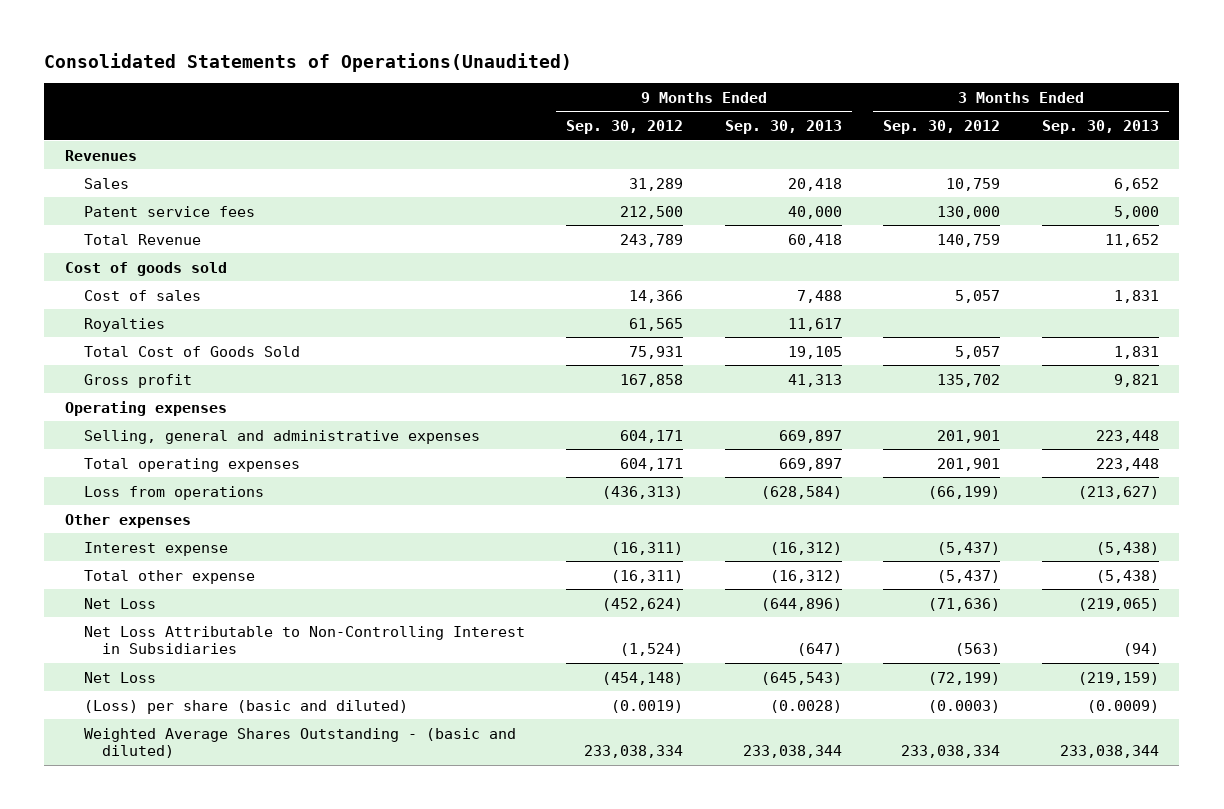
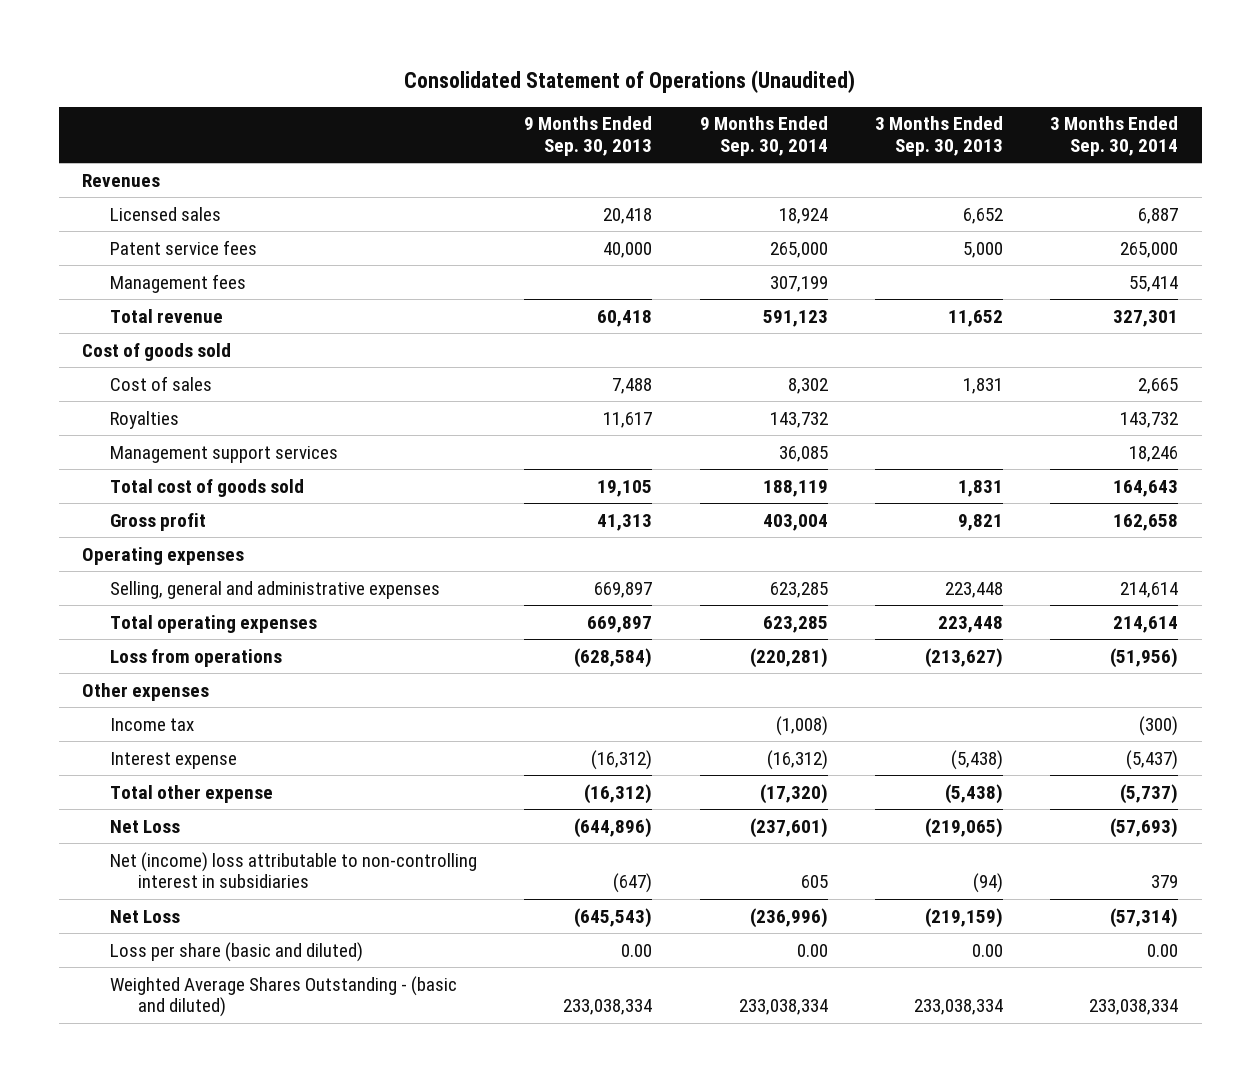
- Consolidated Statements of Operations(Unaudited)
+ Consolidated Statement of Operations (Unaudited)
- | 9 Months Ended Sep. 30, 2012 | 9 Months Ended Sep. 30, 2013 | 3 Months Ended Sep. 30, 2012 | 3 Months Ended Sep. 30, 2013
+ | 9 Months Ended Sep. 30, 2013 | 9 Months Ended Sep. 30, 2014 | 3 Months Ended Sep. 30, 2013 | 3 Months Ended Sep. 30, 2014
- Sales | 31,289 | 20,418 | 10,759 | 6,652
+ Licensed sales | 20,418 | 18,924 | 6,652 | 6,887
- Total Revenue | 243,789 | 60,418 | 140,759 | 11,652
+ Management fees | | 307,199 | | 55,414
+ Total revenue | 60,418 | 591,123 | 11,652 | 327,301
- Total Cost of Goods Sold | 75,931 | 19,105 | 5,057 | 1,831
+ Management support services | | 36,085 | | 18,246
+ Total cost of goods sold | 19,105 | 188,119 | 1,831 | 164,643
+ Income tax | | (1,008) | | (300)
- Net Loss Attributable to Non-Controlling Interest in Subsidiaries | (1,524) | (647) | (563) | (94)
+ Net (income) loss attributable to non-controlling interest in subsidiaries | (647) | 605 | (94) | 379
- (Loss) per share (basic and diluted) | (0.0019) | (0.0028) | (0.0003) | (0.0009)
- Weighted Average Shares Outstanding - (basic and diluted) | 233,038,334 | 233,038,344 | 233,038,334 | 233,038,344
+ Loss per share (basic and diluted) | 0.00 | 0.00 | 0.00 | 0.00
+ Weighted Average Shares Outstanding - (basic and diluted) | 233,038,334 | 233,038,334 | 233,038,334 | 233,038,334

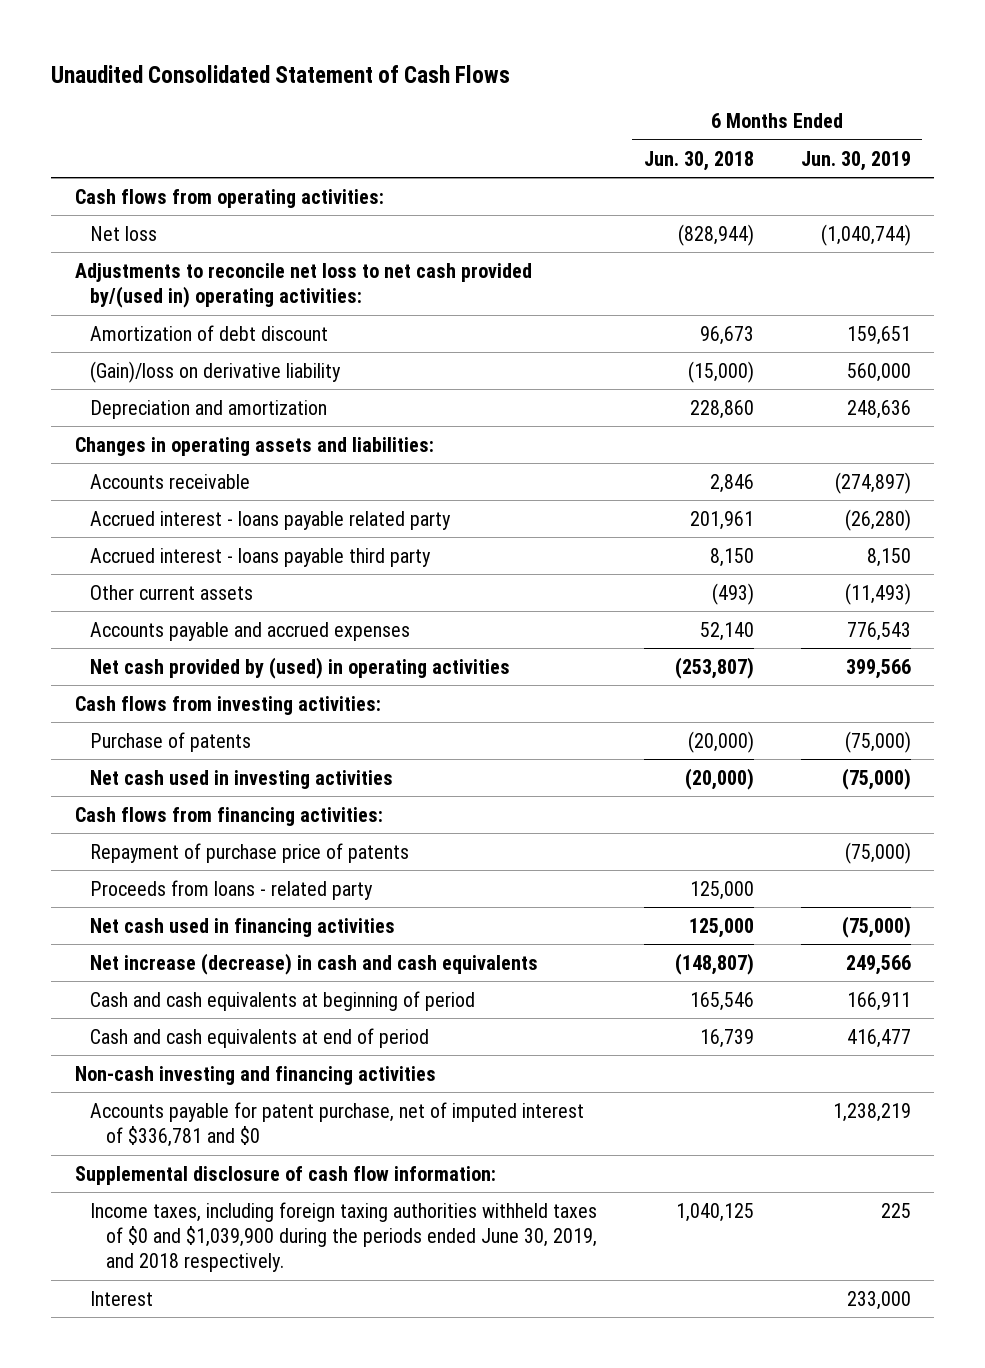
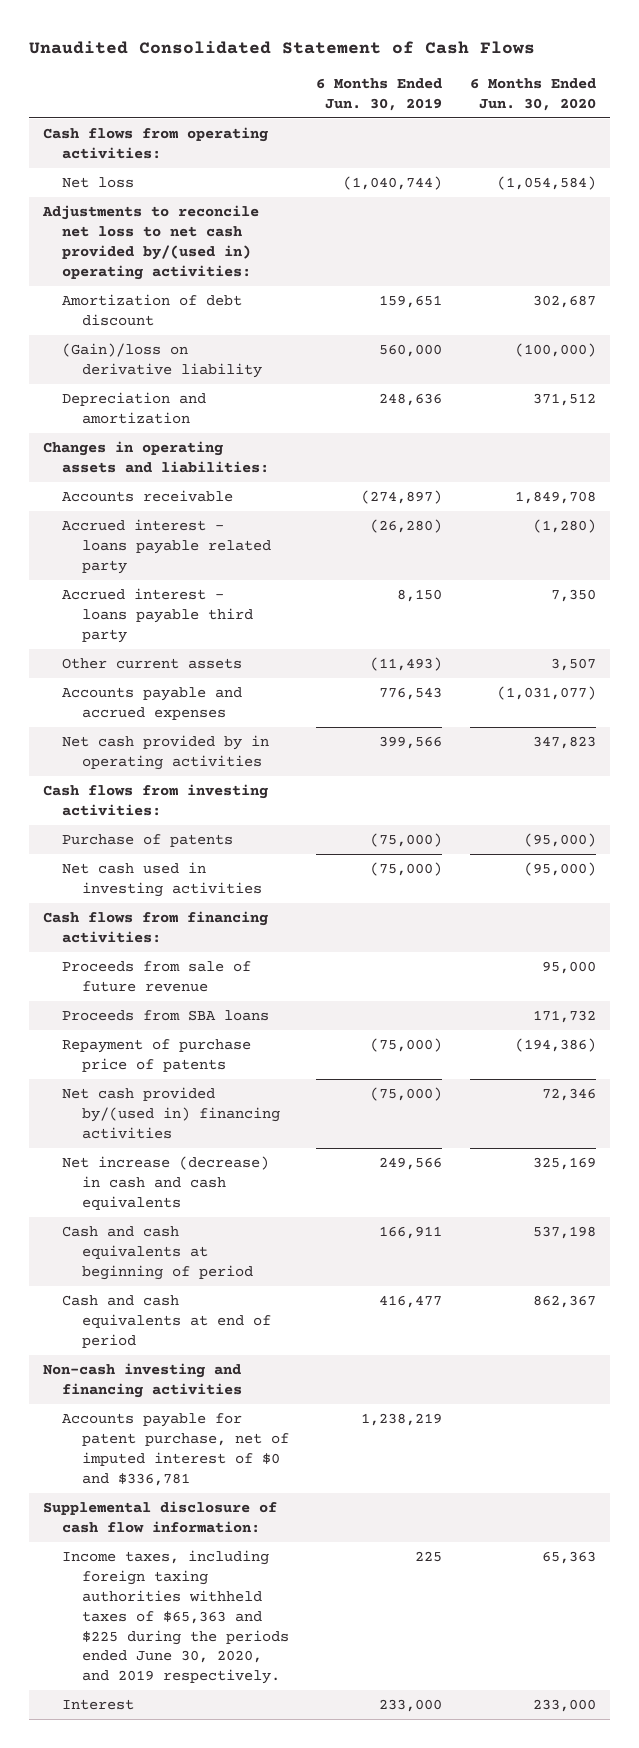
- | 6 Months Ended Jun. 30, 2018 | 6 Months Ended Jun. 30, 2019
+ | 6 Months Ended Jun. 30, 2019 | 6 Months Ended Jun. 30, 2020
- Net cash provided by (used) in operating activities | (253,807) | 399,566
+ Net cash provided by in operating activities | 399,566 | 347,823
+ Proceeds from sale of future revenue | | 95,000
+ Proceeds from SBA loans | | 171,732
- Proceeds from loans - related party | 125,000 |
- Net cash used in financing activities | 125,000 | (75,000)
+ Net cash provided by/(used in) financing activities | (75,000) | 72,346
- Accounts payable for patent purchase, net of imputed interest of $336,781 and $0 | | 1,238,219
+ Accounts payable for patent purchase, net of imputed interest of $0 and $336,781 | 1,238,219 |
- Income taxes, including foreign taxing authorities withheld taxes of $0 and $1,039,900 during the periods ended June 30, 2019, and 2018 respectively. | 1,040,125 | 225
+ Income taxes, including foreign taxing authorities withheld taxes of $65,363 and $225 during the periods ended June 30, 2020, and 2019 respectively. | 225 | 65,363

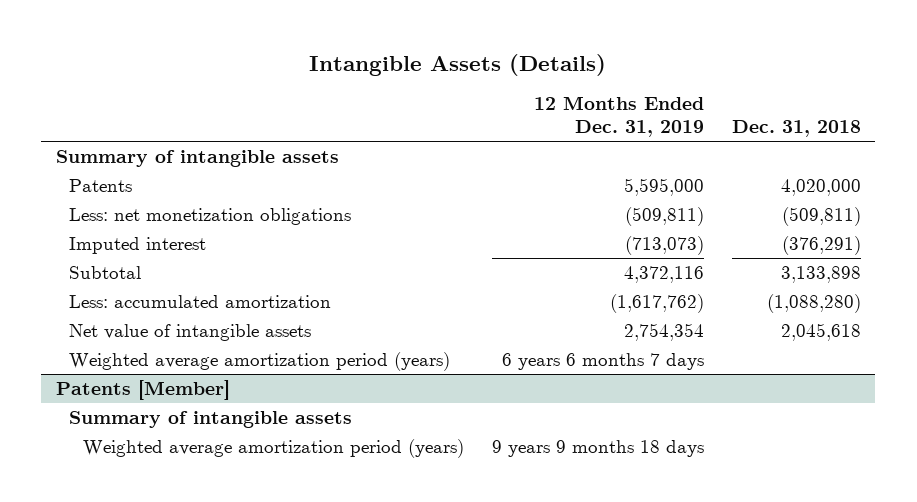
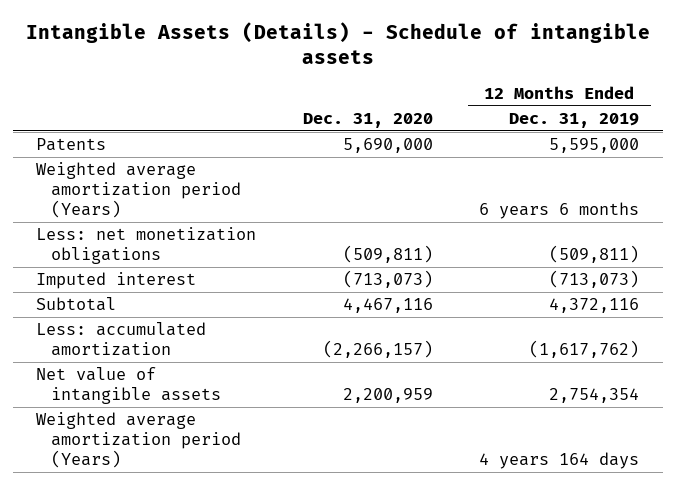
- Intangible Assets (Details)
+ Intangible Assets (Details) - Schedule of intangible assets
- | 12 Months Ended Dec. 31, 2019 | Dec. 31, 2018
+ | Dec. 31, 2020 | 12 Months Ended Dec. 31, 2019
- Summary of intangible assets
+ Weighted average amortization period (Years) | | 6 years 6 months
- Weighted average amortization period (years) | 6 years 6 months 7 days |
- Patents [Member]
- Summary of intangible assets
- Weighted average amortization period (years) | 9 years 9 months 18 days |
+ Weighted average amortization period (Years) | | 4 years 164 days

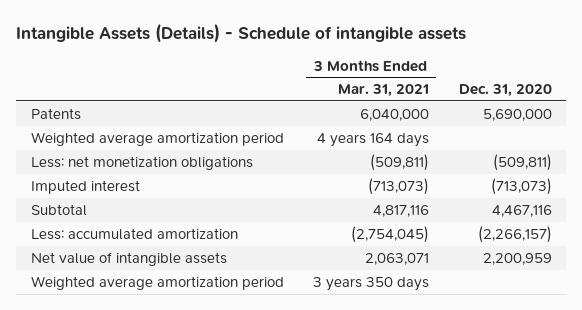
- | Dec. 31, 2020 | 12 Months Ended Dec. 31, 2019
+ | 3 Months Ended Mar. 31, 2021 | Dec. 31, 2020
- Weighted average amortization period (Years) | | 6 years 6 months
+ Weighted average amortization period | 4 years 164 days |
- Weighted average amortization period (Years) | | 4 years 164 days
+ Weighted average amortization period | 3 years 350 days |

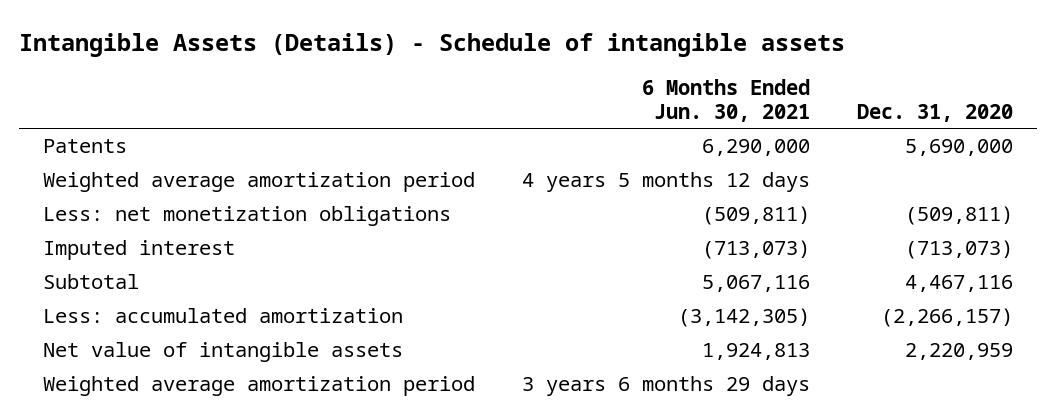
- | 3 Months Ended Mar. 31, 2021 | Dec. 31, 2020
+ | 6 Months Ended Jun. 30, 2021 | Dec. 31, 2020
- Net value of intangible assets | 2,063,071 | 2,200,959
+ Net value of intangible assets | 1,924,813 | 2,220,959

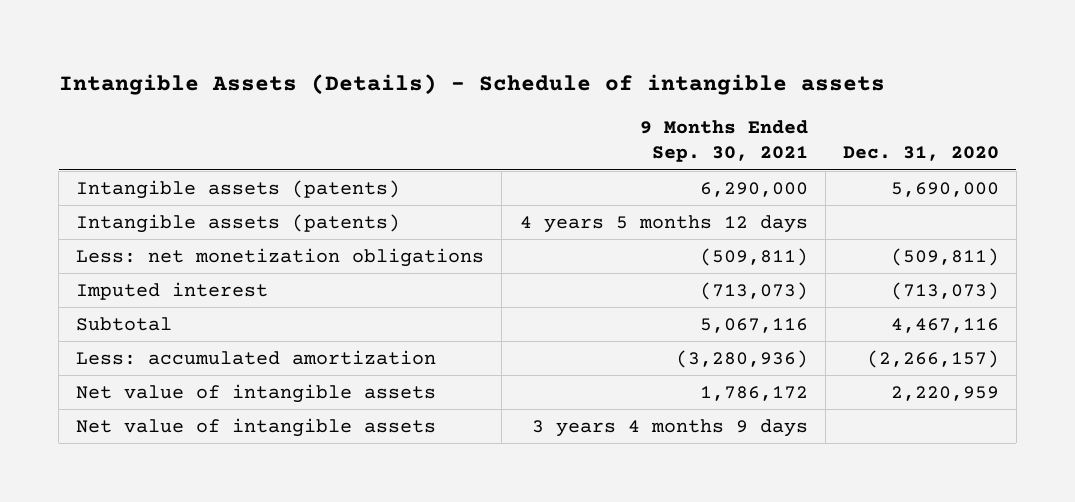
- | 6 Months Ended Jun. 30, 2021 | Dec. 31, 2020
+ | 9 Months Ended Sep. 30, 2021 | Dec. 31, 2020
- Patents | 6,290,000 | 5,690,000
- Weighted average amortization period | 4 years 5 months 12 days |
+ Intangible assets (patents) | 6,290,000 | 5,690,000
+ Intangible assets (patents) | 4 years 5 months 12 days |
- Weighted average amortization period | 3 years 6 months 29 days |
+ Net value of intangible assets | 3 years 4 months 9 days |

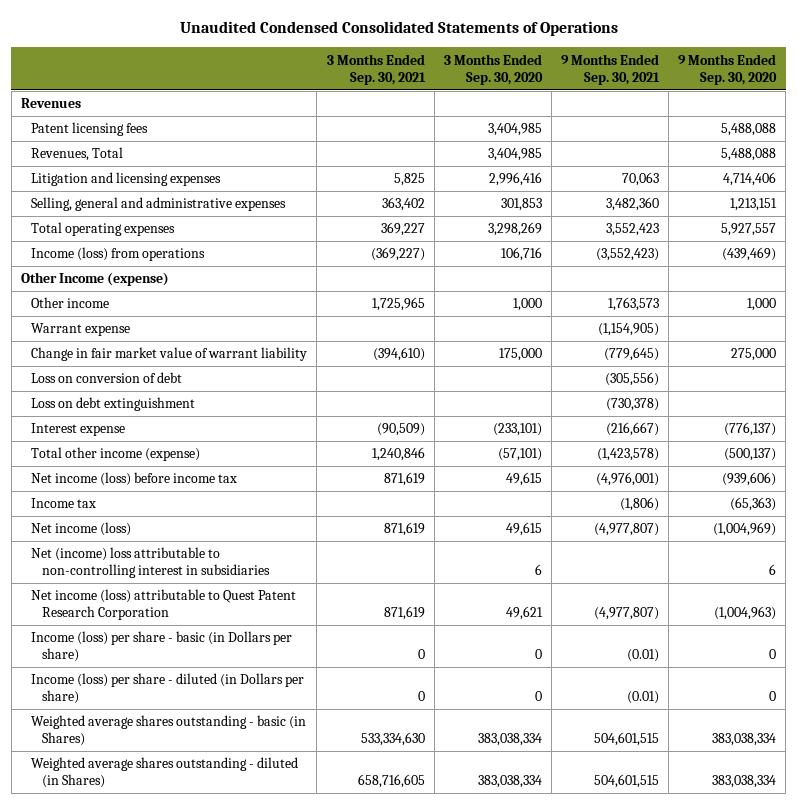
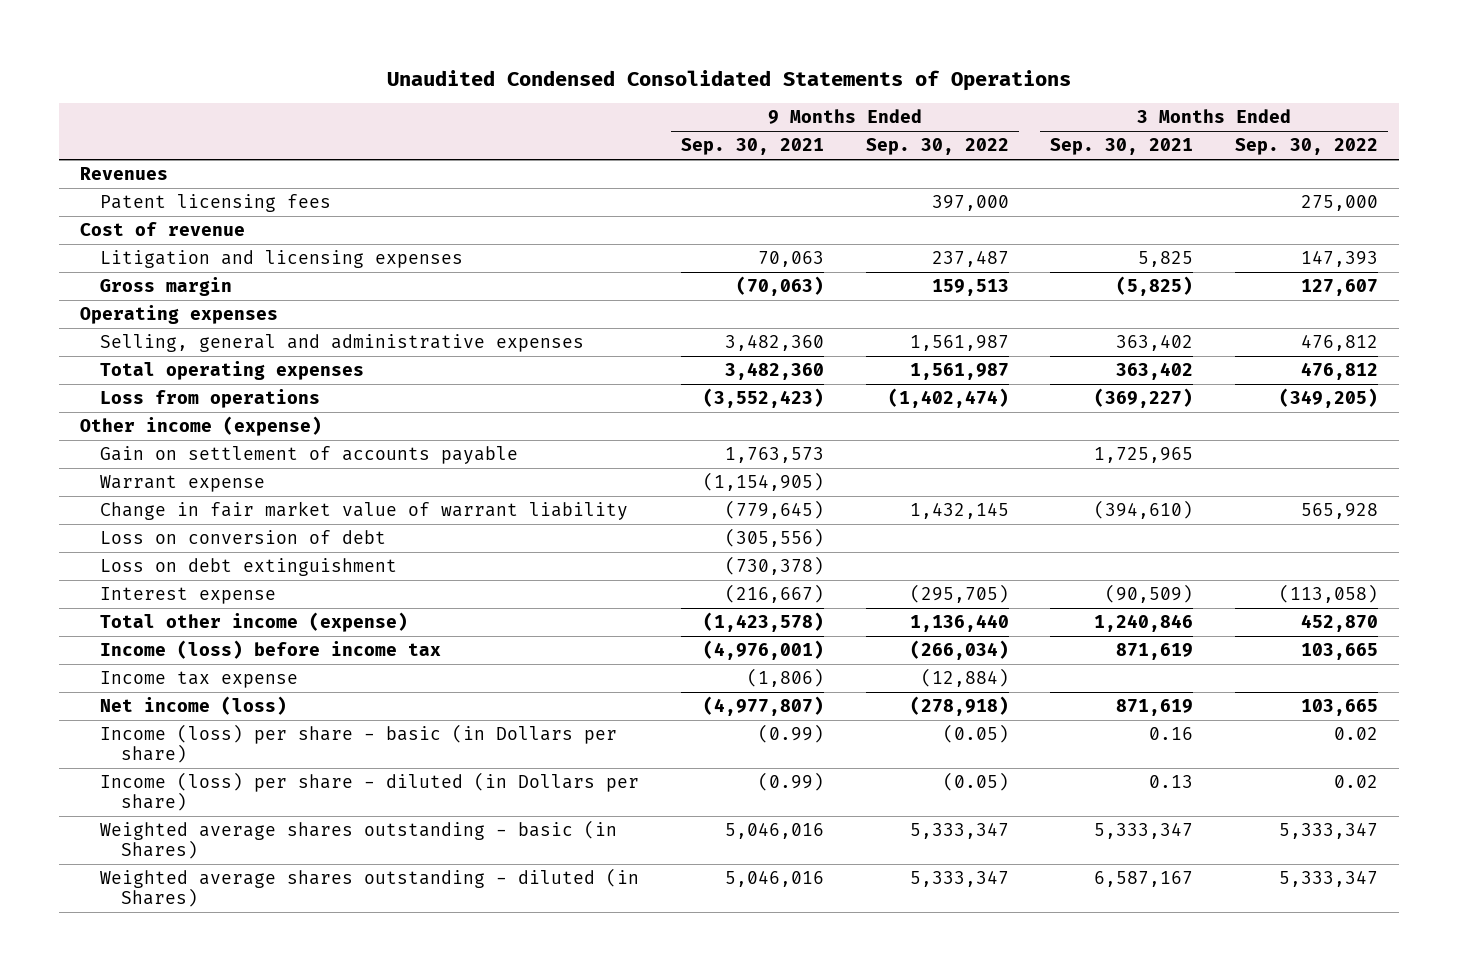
- | 3 Months Ended Sep. 30, 2021 | 3 Months Ended Sep. 30, 2020 | 9 Months Ended Sep. 30, 2021 | 9 Months Ended Sep. 30, 2020
+ | 9 Months Ended Sep. 30, 2021 | 9 Months Ended Sep. 30, 2022 | 3 Months Ended Sep. 30, 2021 | 3 Months Ended Sep. 30, 2022
- Revenues, Total | | 3,404,985 | | 5,488,088
+ Cost of revenue
+ Gross margin | (70,063) | 159,513 | (5,825) | 127,607
+ Operating expenses
- Total operating expenses | 369,227 | 3,298,269 | 3,552,423 | 5,927,557
- Income (loss) from operations | (369,227) | 106,716 | (3,552,423) | (439,469)
- Other Income (expense)
- Other income | 1,725,965 | 1,000 | 1,763,573 | 1,000
+ Total operating expenses | 3,482,360 | 1,561,987 | 363,402 | 476,812
+ Loss from operations | (3,552,423) | (1,402,474) | (369,227) | (349,205)
+ Other income (expense)
+ Gain on settlement of accounts payable | 1,763,573 | | 1,725,965 |
- Net income (loss) before income tax | 871,619 | 49,615 | (4,976,001) | (939,606)
- Income tax | | | (1,806) | (65,363)
+ Income (loss) before income tax | (4,976,001) | (266,034) | 871,619 | 103,665
+ Income tax expense | (1,806) | (12,884) | |
- Net (income) loss attributable to non-controlling interest in subsidiaries | | 6 | | 6
- Net income (loss) attributable to Quest Patent Research Corporation | 871,619 | 49,621 | (4,977,807) | (1,004,963)
- Income (loss) per share - basic (in Dollars per share) | 0 | 0 | (0.01) | 0
- Income (loss) per share - diluted (in Dollars per share) | 0 | 0 | (0.01) | 0
- Weighted average shares outstanding - basic (in Shares) | 533,334,630 | 383,038,334 | 504,601,515 | 383,038,334
- Weighted average shares outstanding - diluted (in Shares) | 658,716,605 | 383,038,334 | 504,601,515 | 383,038,334
+ Income (loss) per share - basic (in Dollars per share) | (0.99) | (0.05) | 0.16 | 0.02
+ Income (loss) per share - diluted (in Dollars per share) | (0.99) | (0.05) | 0.13 | 0.02
+ Weighted average shares outstanding - basic (in Shares) | 5,046,016 | 5,333,347 | 5,333,347 | 5,333,347
+ Weighted average shares outstanding - diluted (in Shares) | 5,046,016 | 5,333,347 | 6,587,167 | 5,333,347

